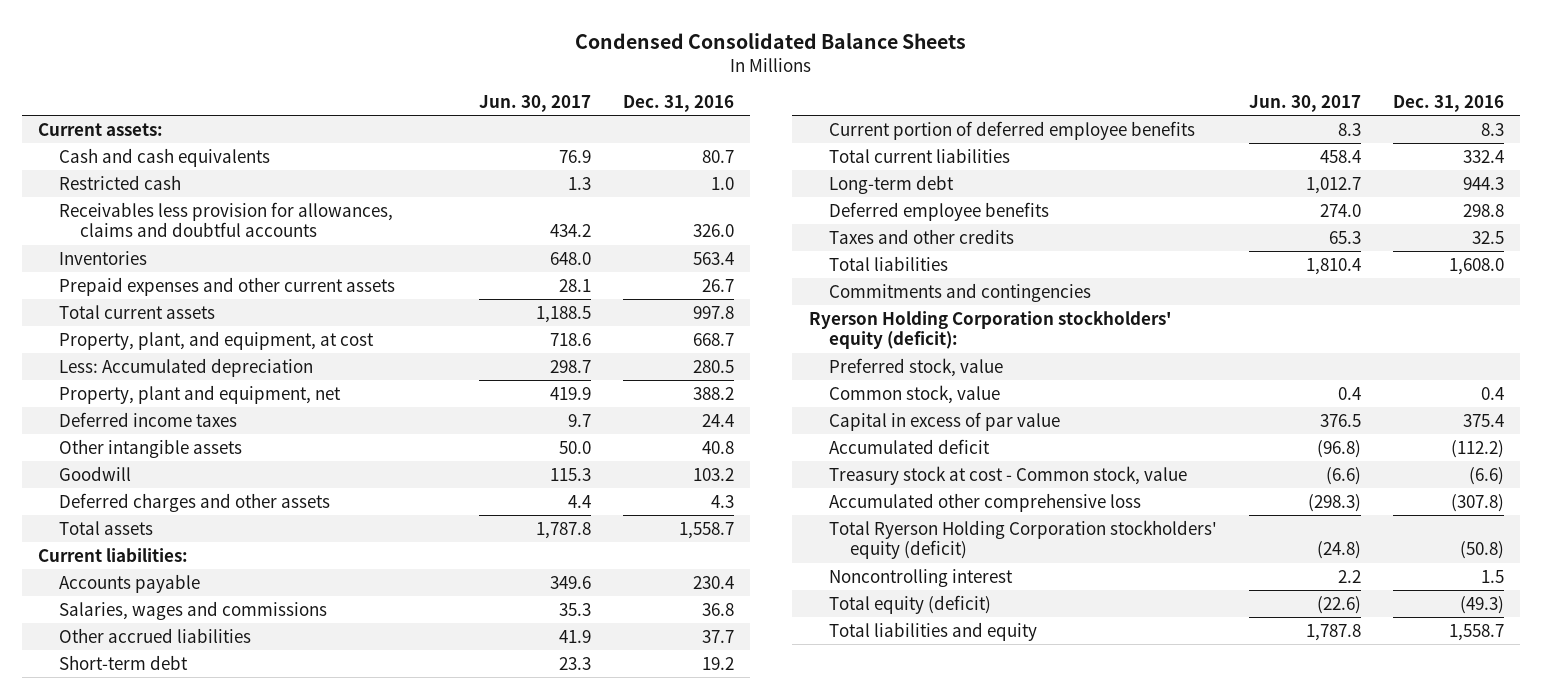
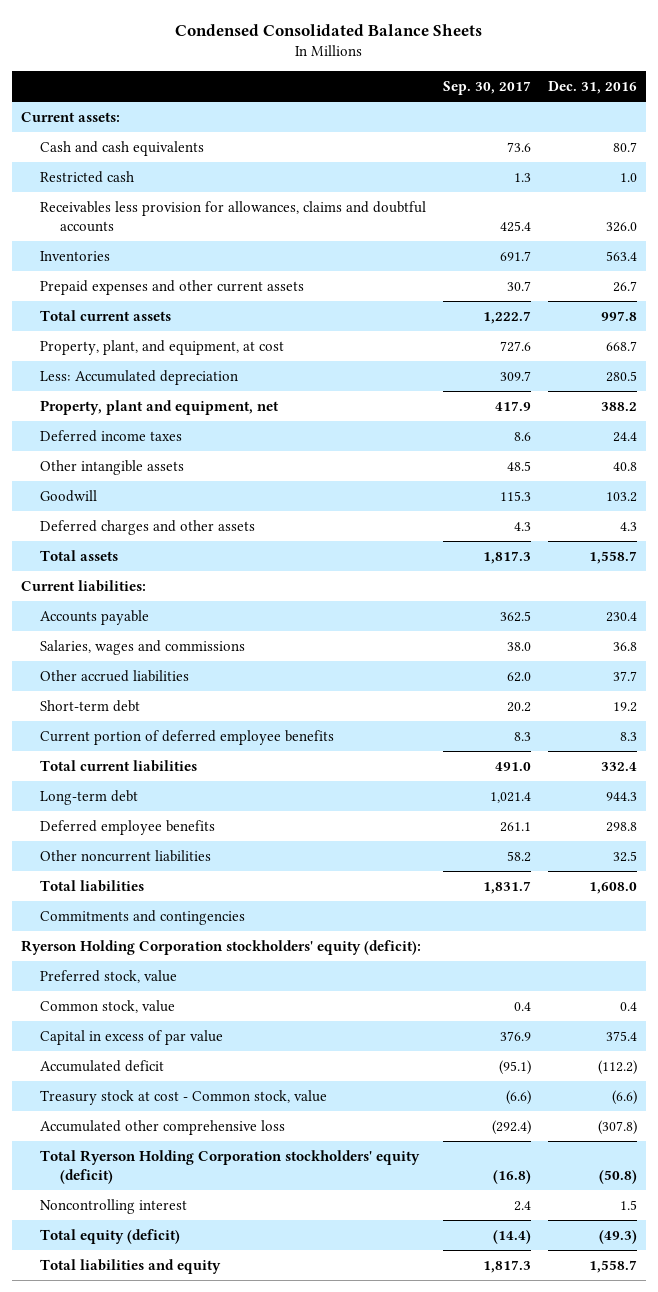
- | Jun. 30, 2017 | Dec. 31, 2016
+ | Sep. 30, 2017 | Dec. 31, 2016
- Taxes and other credits | 65.3 | 32.5
+ Other noncurrent liabilities | 58.2 | 32.5

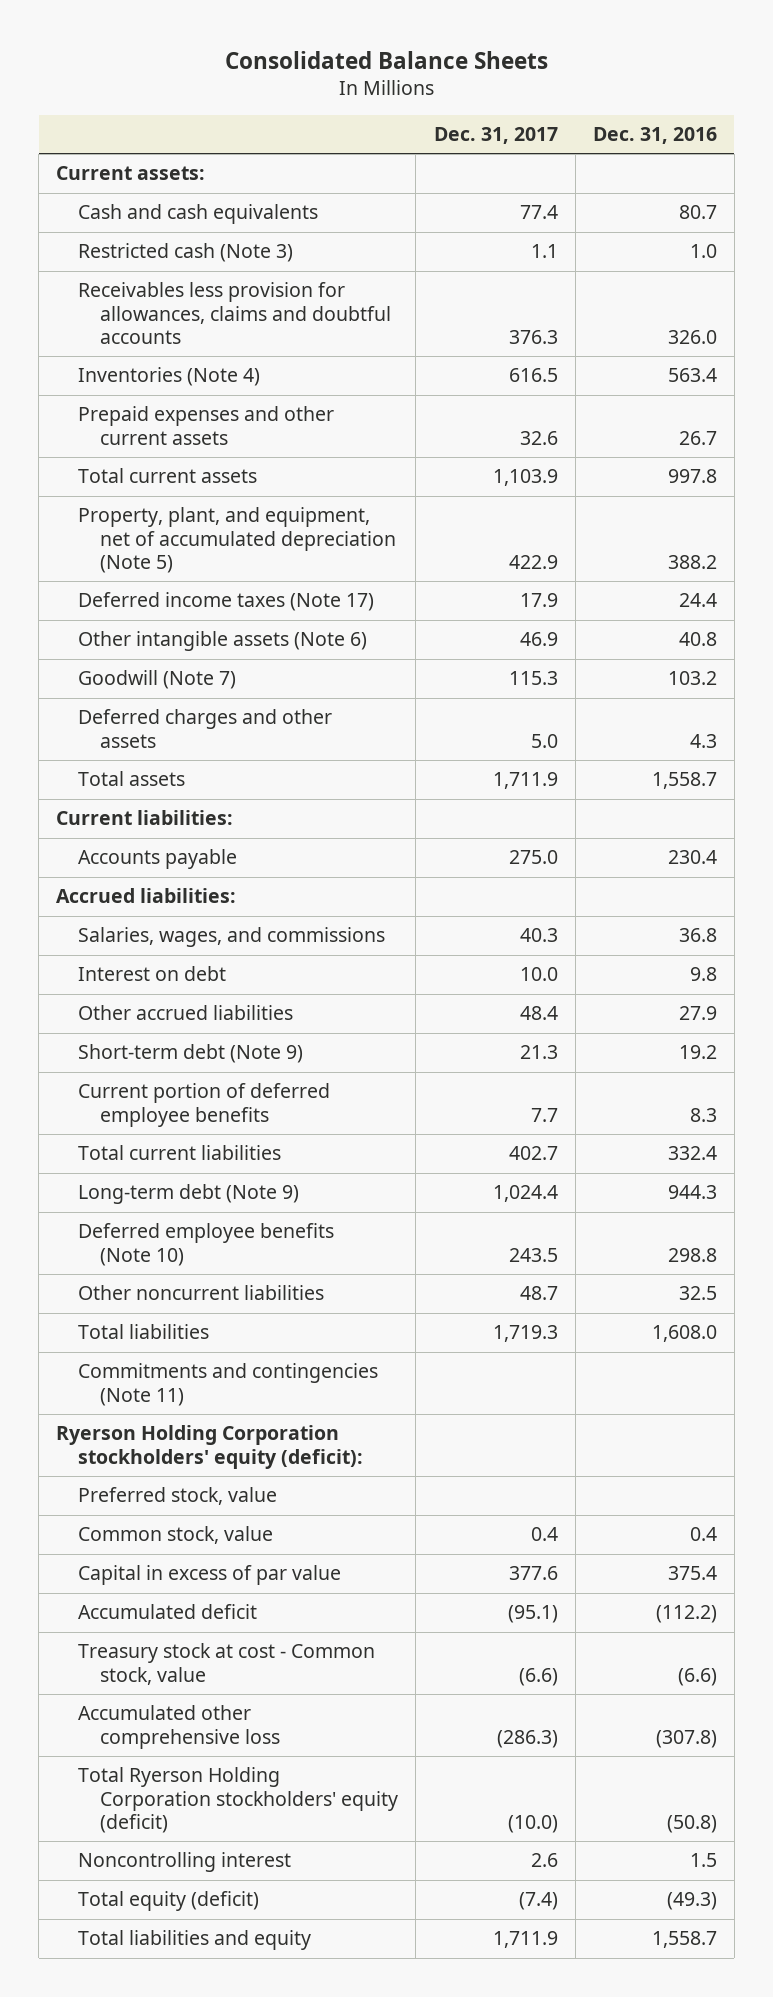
- Condensed Consolidated Balance Sheets
+ Consolidated Balance Sheets
- | Sep. 30, 2017 | Dec. 31, 2016
+ | Dec. 31, 2017 | Dec. 31, 2016
- Restricted cash | 1.3 | 1.0
+ Restricted cash (Note 3) | 1.1 | 1.0
- Inventories | 691.7 | 563.4
+ Inventories (Note 4) | 616.5 | 563.4
- Property, plant, and equipment, at cost | 727.6 | 668.7
- Less: Accumulated depreciation | 309.7 | 280.5
- Property, plant and equipment, net | 417.9 | 388.2
- Deferred income taxes | 8.6 | 24.4
- Other intangible assets | 48.5 | 40.8
- Goodwill | 115.3 | 103.2
+ Property, plant, and equipment, net of accumulated depreciation (Note 5) | 422.9 | 388.2
+ Deferred income taxes (Note 17) | 17.9 | 24.4
+ Other intangible assets (Note 6) | 46.9 | 40.8
+ Goodwill (Note 7) | 115.3 | 103.2
- Salaries, wages and commissions | 38.0 | 36.8
- Other accrued liabilities | 62.0 | 37.7
- Short-term debt | 20.2 | 19.2
+ Accrued liabilities:
+ Salaries, wages, and commissions | 40.3 | 36.8
+ Interest on debt | 10.0 | 9.8
+ Other accrued liabilities | 48.4 | 27.9
+ Short-term debt (Note 9) | 21.3 | 19.2
- Long-term debt | 1,021.4 | 944.3
- Deferred employee benefits | 261.1 | 298.8
+ Long-term debt (Note 9) | 1,024.4 | 944.3
+ Deferred employee benefits (Note 10) | 243.5 | 298.8
- Commitments and contingencies
+ Commitments and contingencies (Note 11)

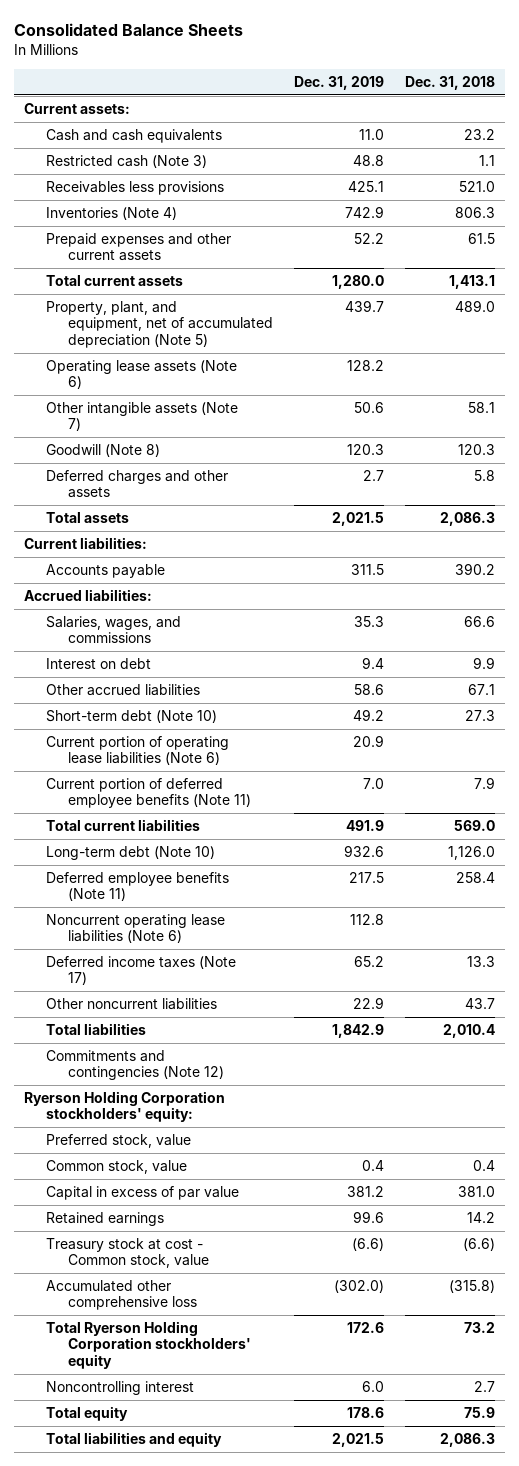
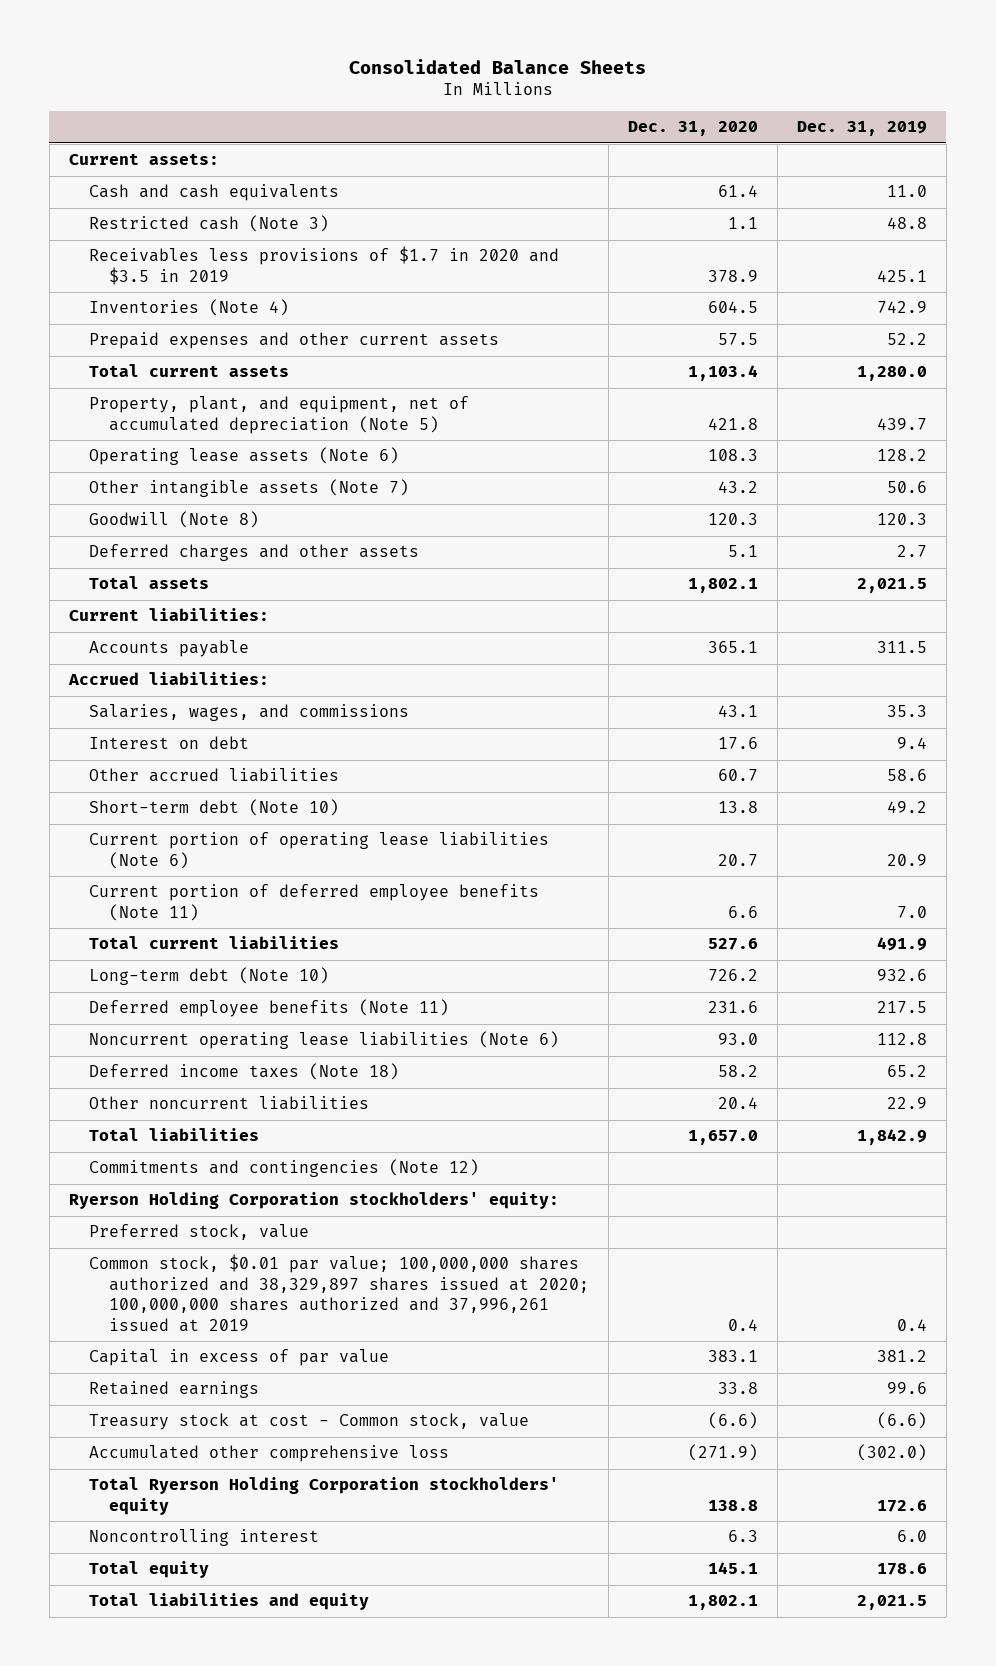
- | Dec. 31, 2019 | Dec. 31, 2018
+ | Dec. 31, 2020 | Dec. 31, 2019
- Receivables less provisions | 425.1 | 521.0
+ Receivables less provisions of $1.7 in 2020 and $3.5 in 2019 | 378.9 | 425.1
- Deferred income taxes (Note 17) | 65.2 | 13.3
+ Deferred income taxes (Note 18) | 58.2 | 65.2
- Common stock, value | 0.4 | 0.4
+ Common stock, $0.01 par value; 100,000,000 shares authorized and 38,329,897 shares issued at 2020; 100,000,000 shares authorized and 37,996,261 issued at 2019 | 0.4 | 0.4

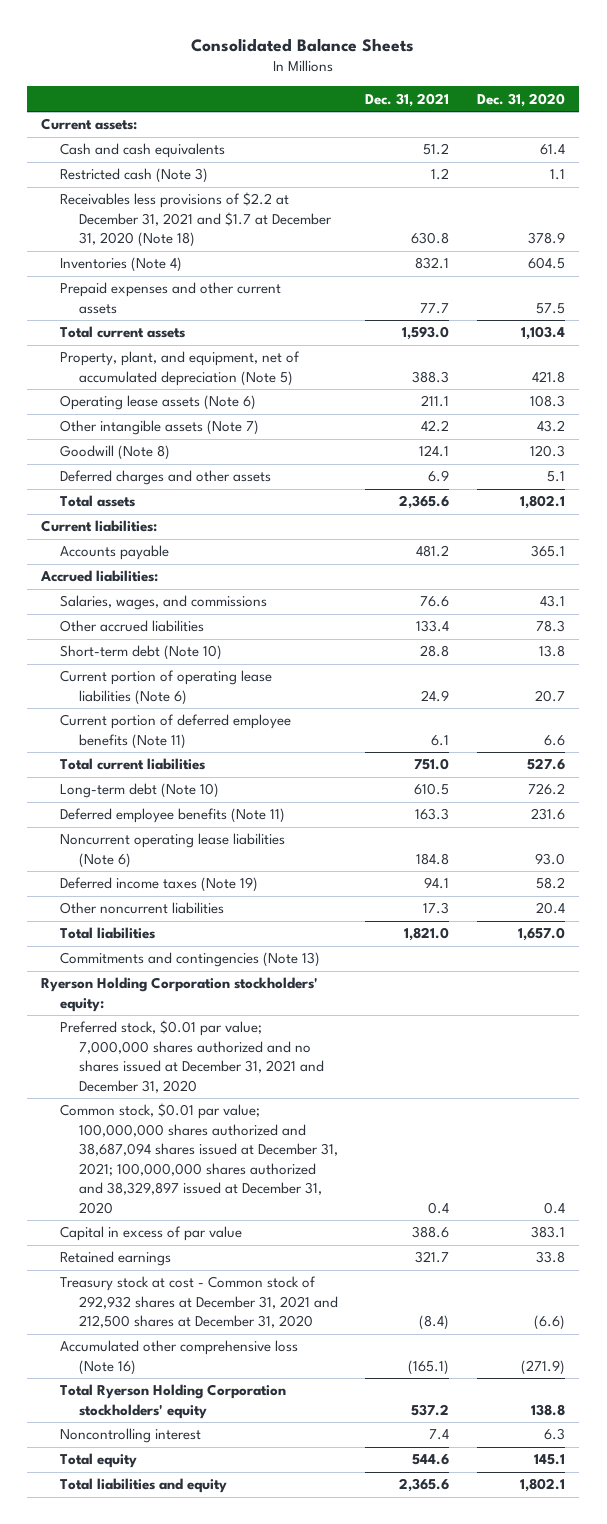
- | Dec. 31, 2020 | Dec. 31, 2019
+ | Dec. 31, 2021 | Dec. 31, 2020
- Receivables less provisions of $1.7 in 2020 and $3.5 in 2019 | 378.9 | 425.1
+ Receivables less provisions of $2.2 at December 31, 2021 and $1.7 at December 31, 2020 (Note 18) | 630.8 | 378.9
- Interest on debt | 17.6 | 9.4
- Other accrued liabilities | 60.7 | 58.6
+ Other accrued liabilities | 133.4 | 78.3
- Deferred income taxes (Note 18) | 58.2 | 65.2
+ Deferred income taxes (Note 19) | 94.1 | 58.2
- Commitments and contingencies (Note 12)
+ Commitments and contingencies (Note 13)
- Preferred stock, value
- Common stock, $0.01 par value; 100,000,000 shares authorized and 38,329,897 shares issued at 2020; 100,000,000 shares authorized and 37,996,261 issued at 2019 | 0.4 | 0.4
+ Preferred stock, $0.01 par value; 7,000,000 shares authorized and no shares issued at December 31, 2021 and December 31, 2020
+ Common stock, $0.01 par value; 100,000,000 shares authorized and 38,687,094 shares issued at December 31, 2021; 100,000,000 shares authorized and 38,329,897 issued at December 31, 2020 | 0.4 | 0.4
- Treasury stock at cost - Common stock, value | (6.6) | (6.6)
- Accumulated other comprehensive loss | (271.9) | (302.0)
+ Treasury stock at cost - Common stock of 292,932 shares at December 31, 2021 and 212,500 shares at December 31, 2020 | (8.4) | (6.6)
+ Accumulated other comprehensive loss (Note 16) | (165.1) | (271.9)

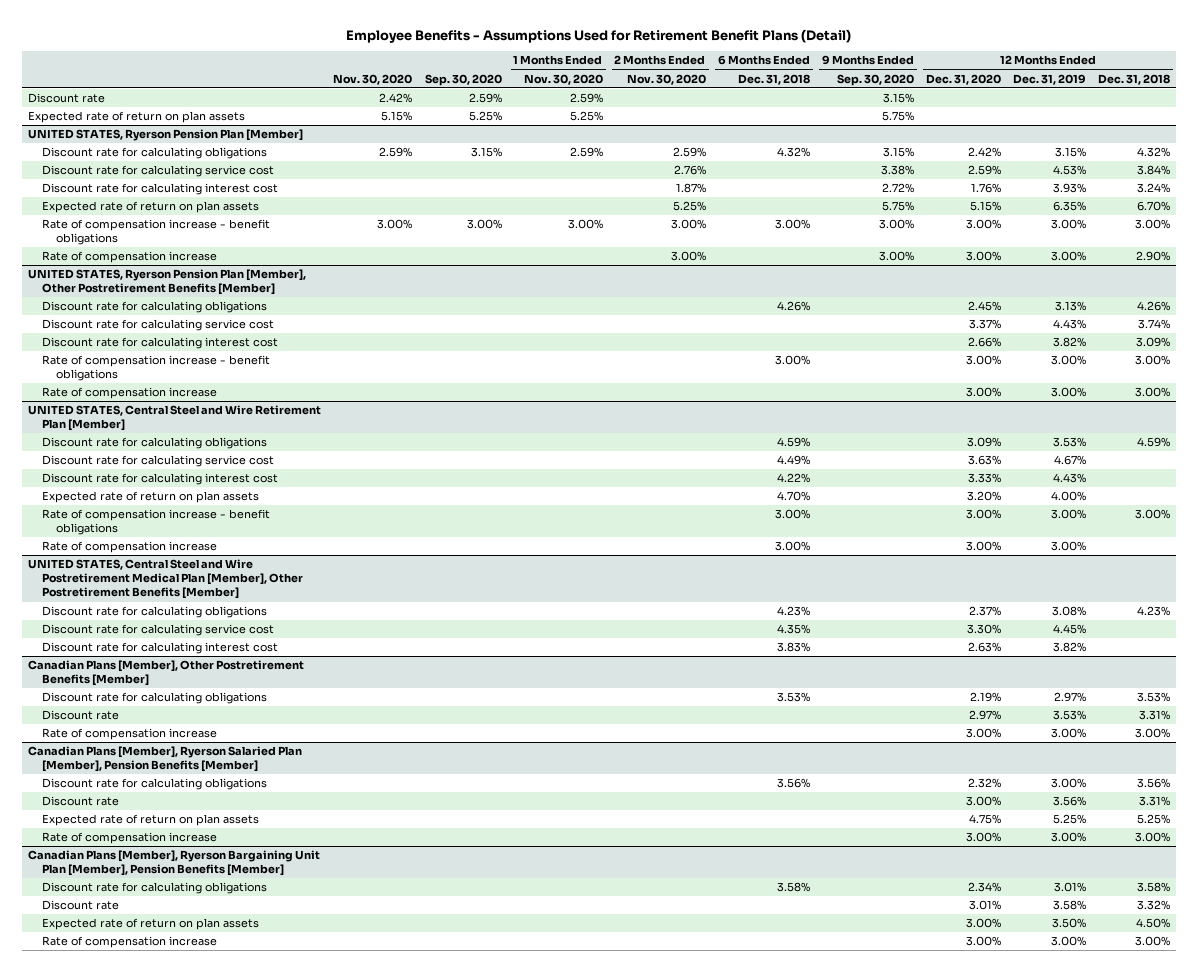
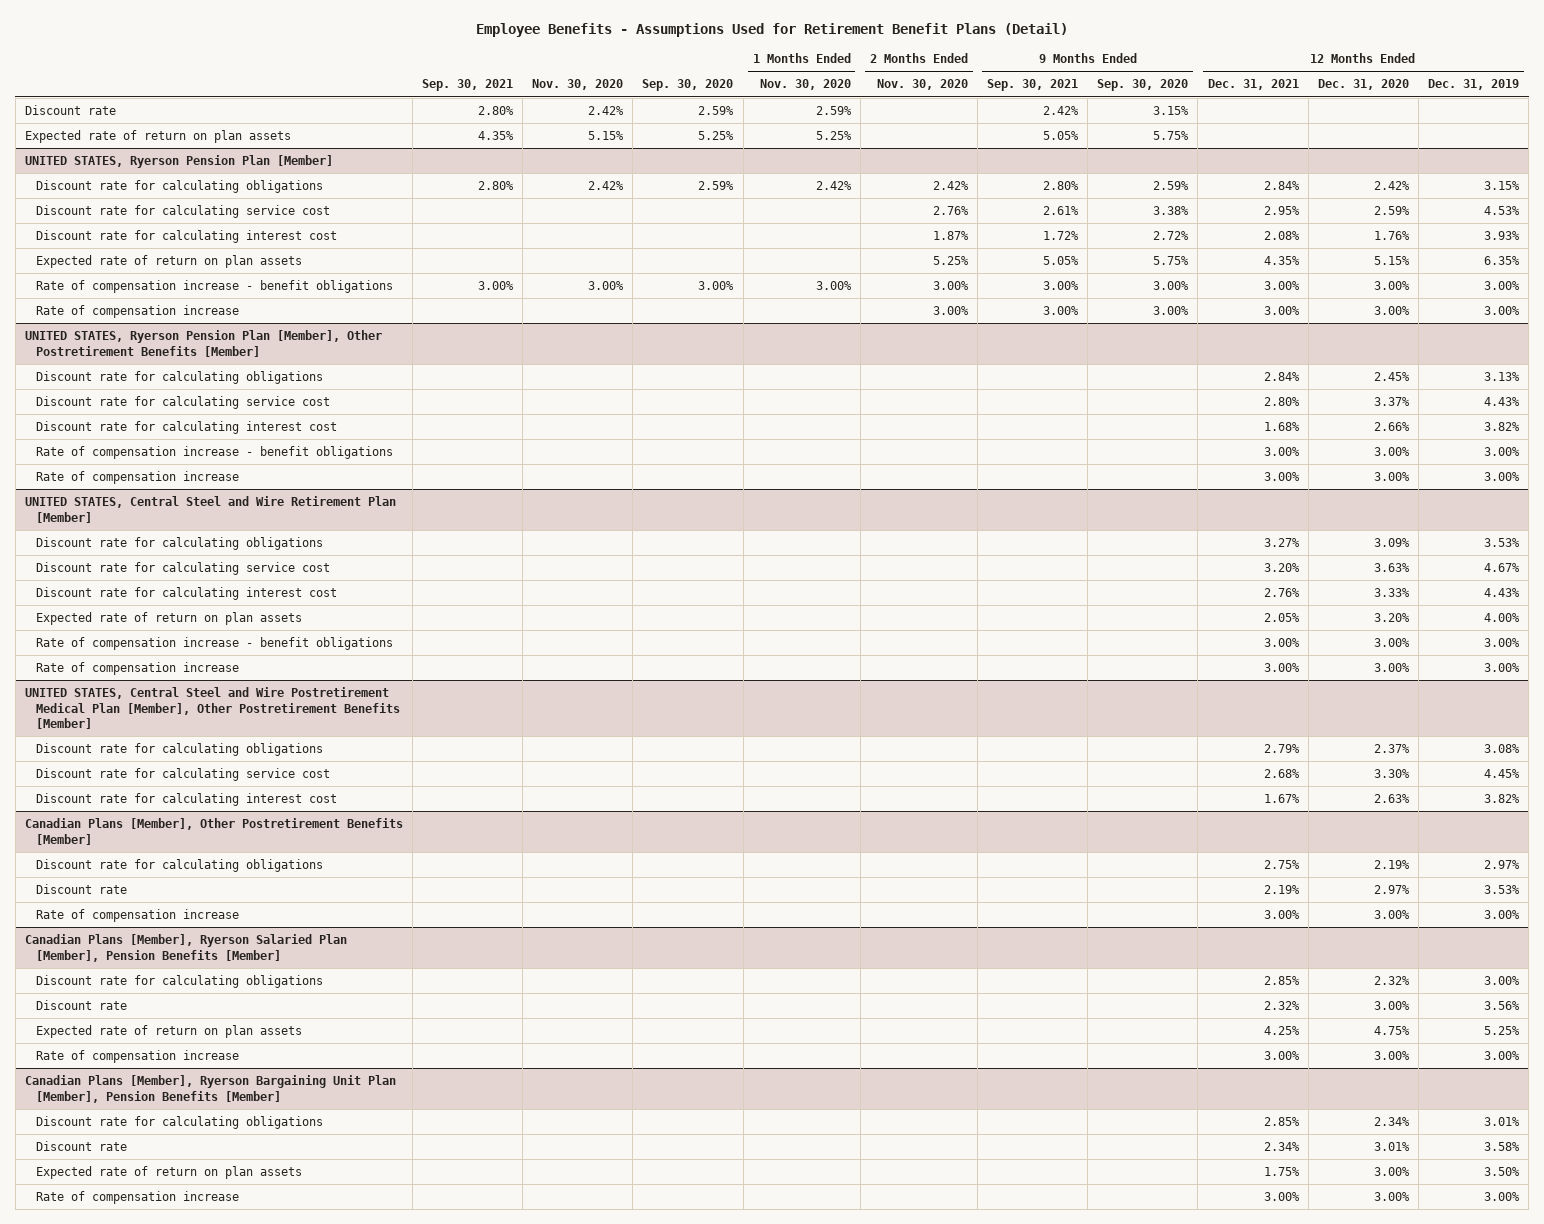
- | Nov. 30, 2020 | Sep. 30, 2020 | 1 Months Ended Nov. 30, 2020 | 2 Months Ended Nov. 30, 2020 | 6 Months Ended Dec. 31, 2018 | 9 Months Ended Sep. 30, 2020 | 12 Months Ended Dec. 31, 2020 | 12 Months Ended Dec. 31, 2019 | 12 Months Ended Dec. 31, 2018
+ | Sep. 30, 2021 | Nov. 30, 2020 | Sep. 30, 2020 | 1 Months Ended Nov. 30, 2020 | 2 Months Ended Nov. 30, 2020 | 9 Months Ended Sep. 30, 2021 | 9 Months Ended Sep. 30, 2020 | 12 Months Ended Dec. 31, 2021 | 12 Months Ended Dec. 31, 2020 | 12 Months Ended Dec. 31, 2019
@ UNITED STATES, Ryerson Pension Plan [Member]
- Discount rate for calculating obligations | 2.59% | 3.15% | 2.59% | 2.59% | 4.32% | 3.15% | 2.42% | 3.15% | 4.32%
+ Discount rate for calculating obligations | 2.80% | 2.42% | 2.59% | 2.42% | 2.42% | 2.80% | 2.59% | 2.84% | 2.42% | 3.15%

